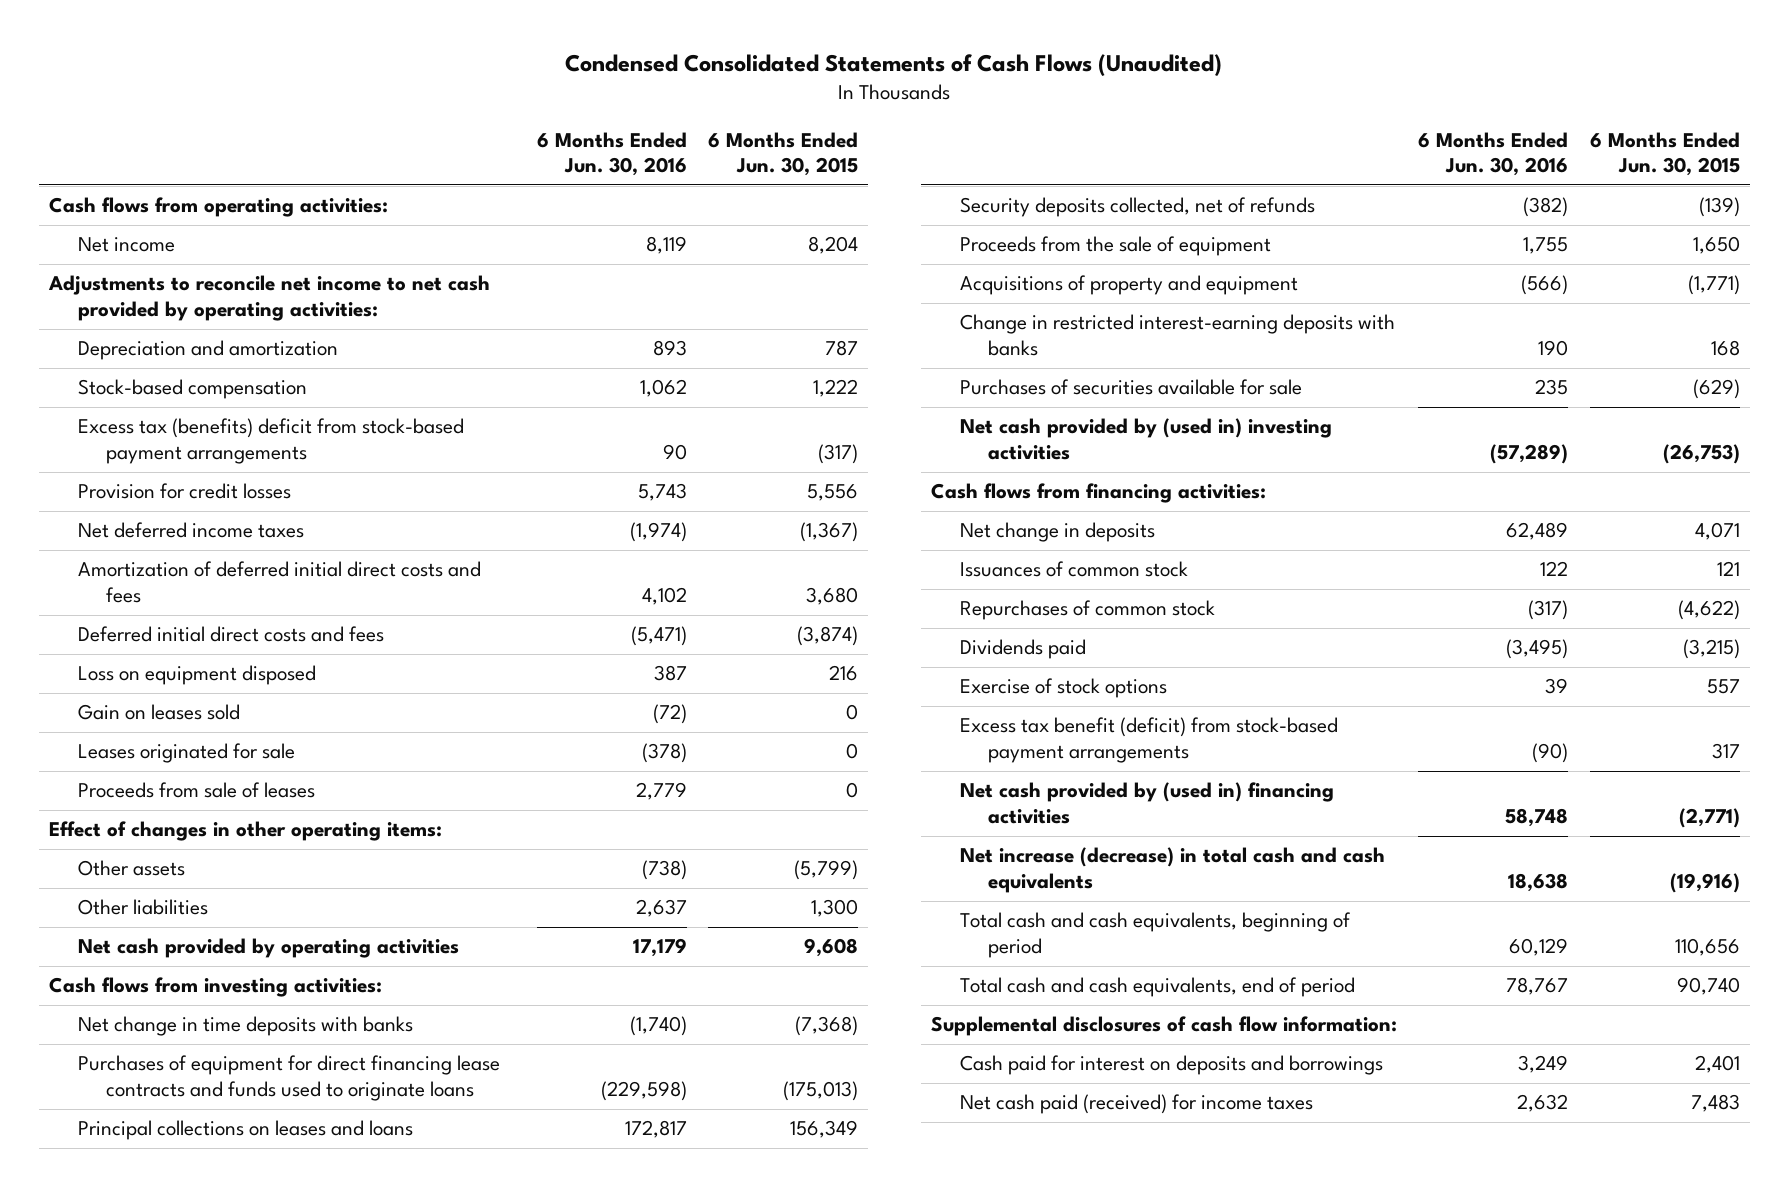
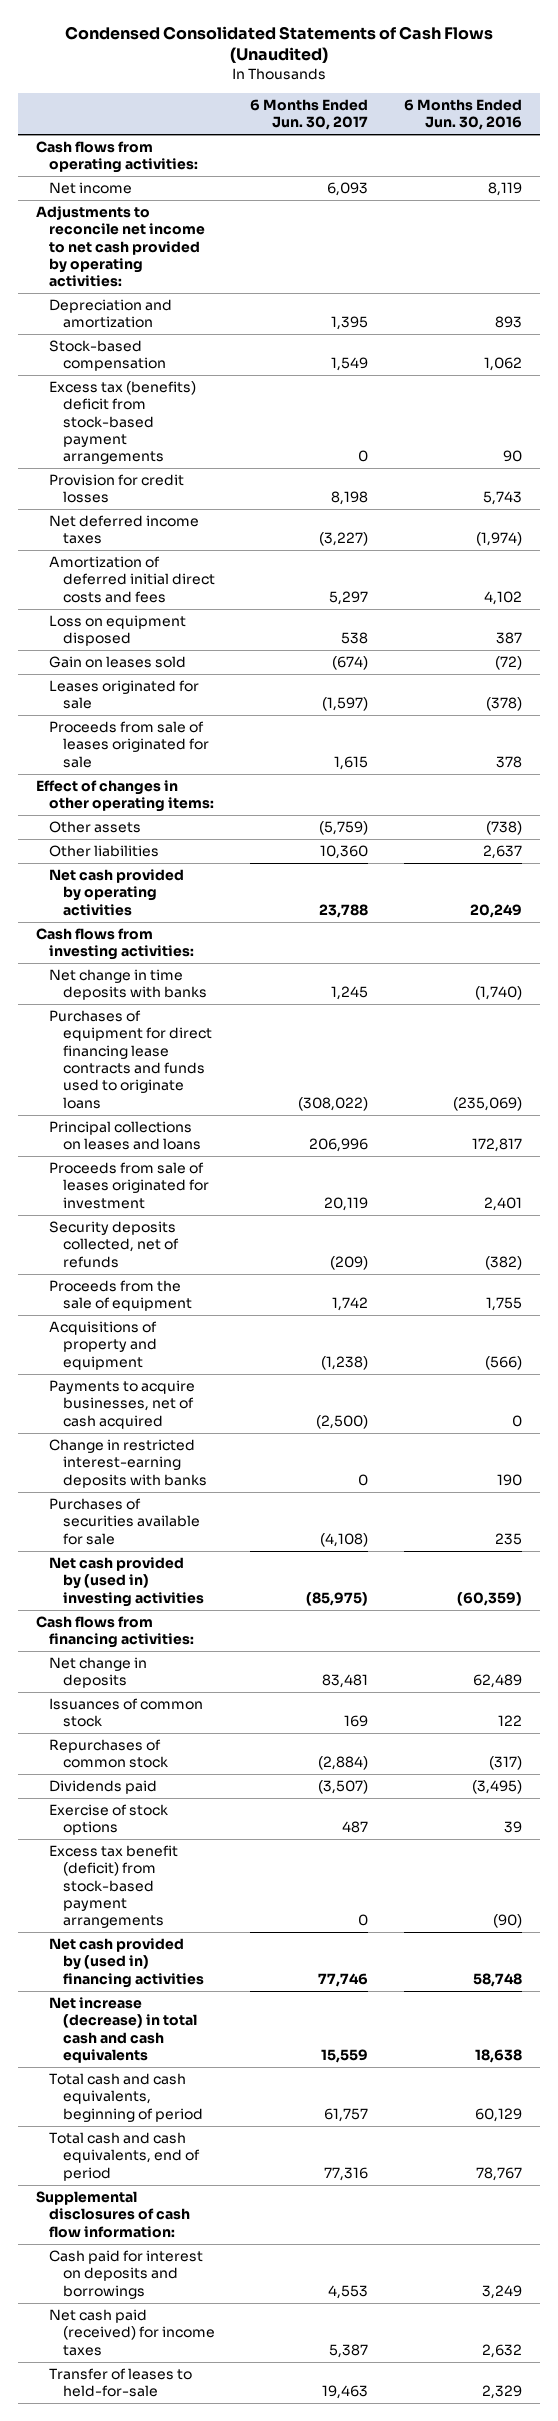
- | 6 Months Ended Jun. 30, 2016 | 6 Months Ended Jun. 30, 2015
+ | 6 Months Ended Jun. 30, 2017 | 6 Months Ended Jun. 30, 2016
- Deferred initial direct costs and fees | (5,471) | (3,874)
- Proceeds from sale of leases | 2,779 | 0
+ Proceeds from sale of leases originated for sale | 1,615 | 378
- Net cash provided by operating activities | 17,179 | 9,608
+ Net cash provided by operating activities | 23,788 | 20,249
- Purchases of equipment for direct financing lease contracts and funds used to originate loans | (229,598) | (175,013)
+ Purchases of equipment for direct financing lease contracts and funds used to originate loans | (308,022) | (235,069)
+ Proceeds from sale of leases originated for investment | 20,119 | 2,401
+ Payments to acquire businesses, net of cash acquired | (2,500) | 0
- Net cash provided by (used in) investing activities | (57,289) | (26,753)
+ Net cash provided by (used in) investing activities | (85,975) | (60,359)
+ Transfer of leases to held-for-sale | 19,463 | 2,329

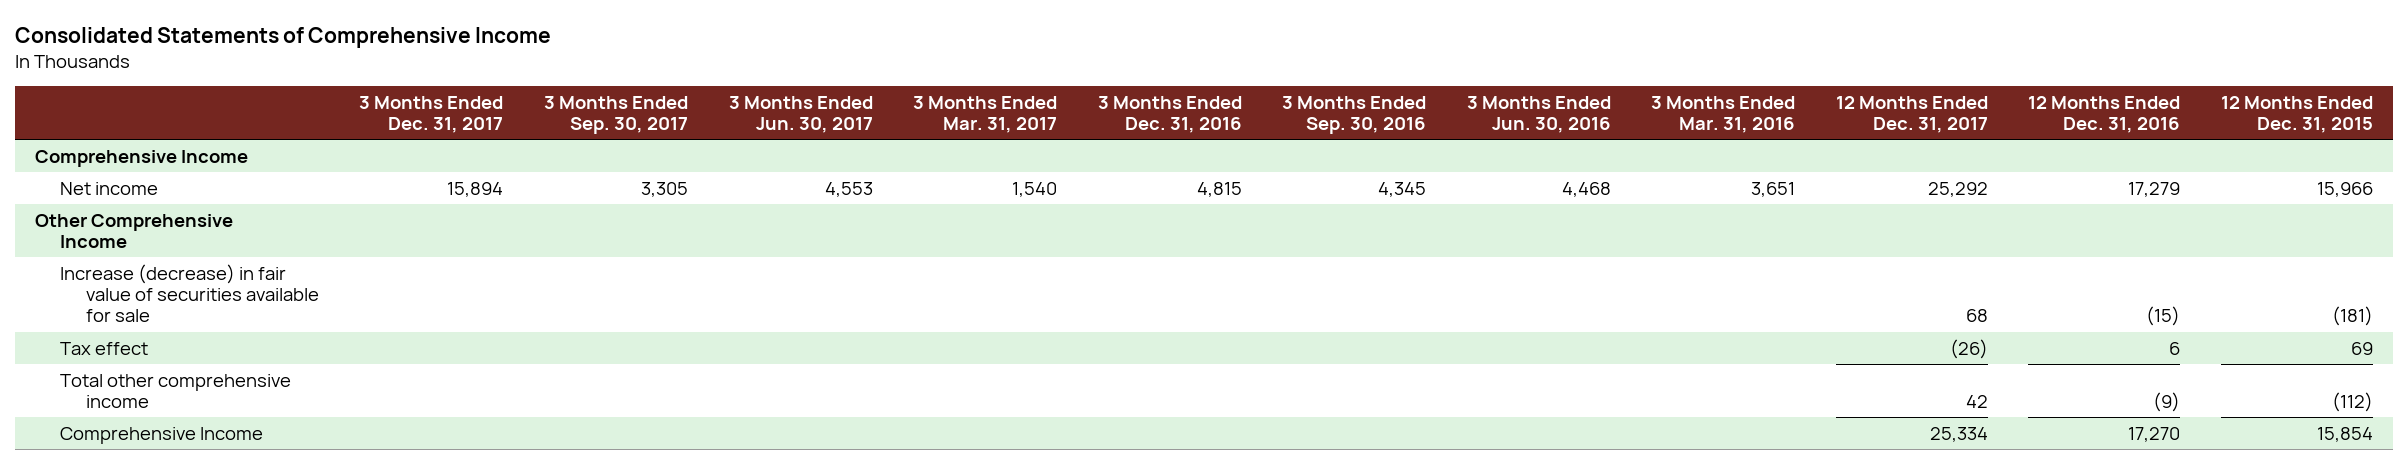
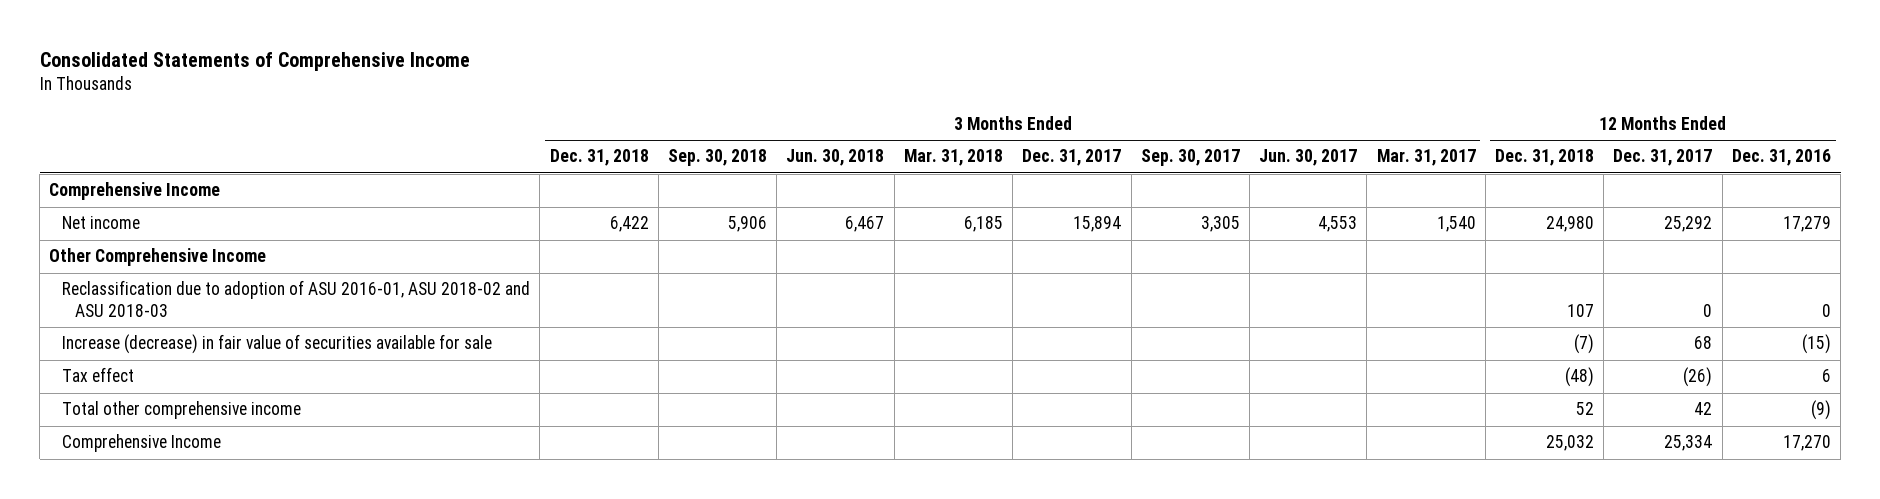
- | 3 Months Ended Dec. 31, 2017 | 3 Months Ended Sep. 30, 2017 | 3 Months Ended Jun. 30, 2017 | 3 Months Ended Mar. 31, 2017 | 3 Months Ended Dec. 31, 2016 | 3 Months Ended Sep. 30, 2016 | 3 Months Ended Jun. 30, 2016 | 3 Months Ended Mar. 31, 2016 | 12 Months Ended Dec. 31, 2017 | 12 Months Ended Dec. 31, 2016 | 12 Months Ended Dec. 31, 2015
+ | 3 Months Ended Dec. 31, 2018 | 3 Months Ended Sep. 30, 2018 | 3 Months Ended Jun. 30, 2018 | 3 Months Ended Mar. 31, 2018 | 3 Months Ended Dec. 31, 2017 | 3 Months Ended Sep. 30, 2017 | 3 Months Ended Jun. 30, 2017 | 3 Months Ended Mar. 31, 2017 | 12 Months Ended Dec. 31, 2018 | 12 Months Ended Dec. 31, 2017 | 12 Months Ended Dec. 31, 2016
+ Reclassification due to adoption of ASU 2016-01, ASU 2018-02 and ASU 2018-03 | | | | | | | | | 107 | 0 | 0

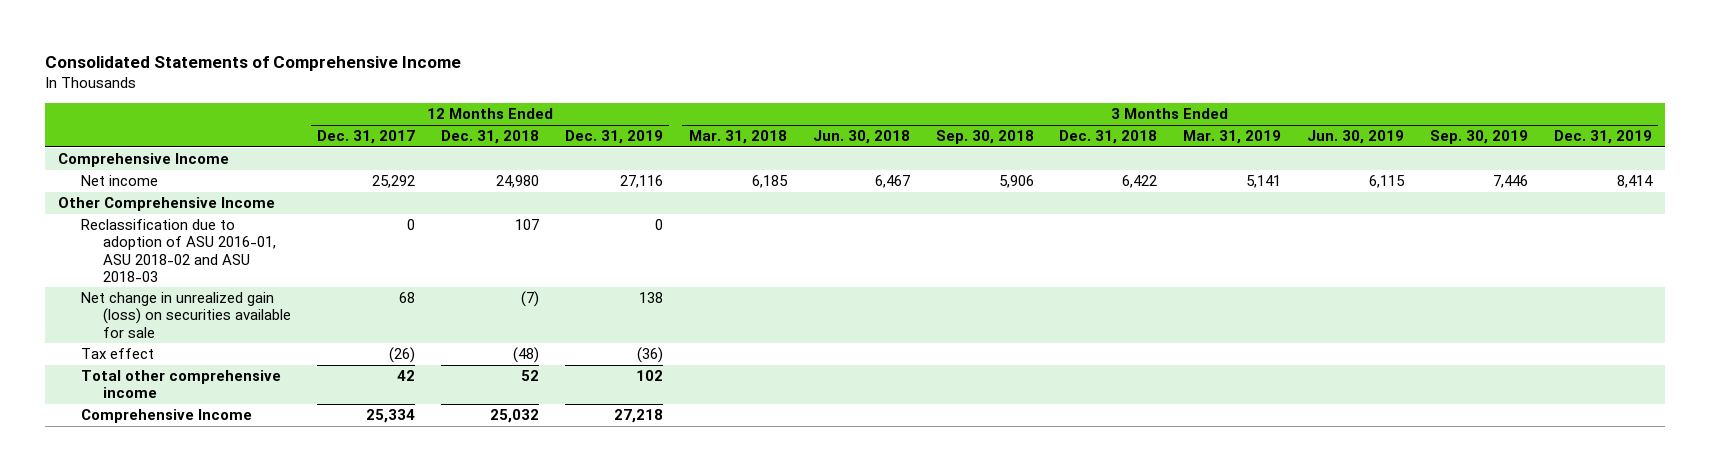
- | 3 Months Ended Dec. 31, 2018 | 3 Months Ended Sep. 30, 2018 | 3 Months Ended Jun. 30, 2018 | 3 Months Ended Mar. 31, 2018 | 3 Months Ended Dec. 31, 2017 | 3 Months Ended Sep. 30, 2017 | 3 Months Ended Jun. 30, 2017 | 3 Months Ended Mar. 31, 2017 | 12 Months Ended Dec. 31, 2018 | 12 Months Ended Dec. 31, 2017 | 12 Months Ended Dec. 31, 2016
+ | 12 Months Ended Dec. 31, 2017 | 12 Months Ended Dec. 31, 2018 | 12 Months Ended Dec. 31, 2019 | 3 Months Ended Mar. 31, 2018 | 3 Months Ended Jun. 30, 2018 | 3 Months Ended Sep. 30, 2018 | 3 Months Ended Dec. 31, 2018 | 3 Months Ended Mar. 31, 2019 | 3 Months Ended Jun. 30, 2019 | 3 Months Ended Sep. 30, 2019 | 3 Months Ended Dec. 31, 2019
- Increase (decrease) in fair value of securities available for sale | | | | | | | | | (7) | 68 | (15)
+ Net change in unrealized gain (loss) on securities available for sale | 68 | (7) | 138 | | | | | | | |

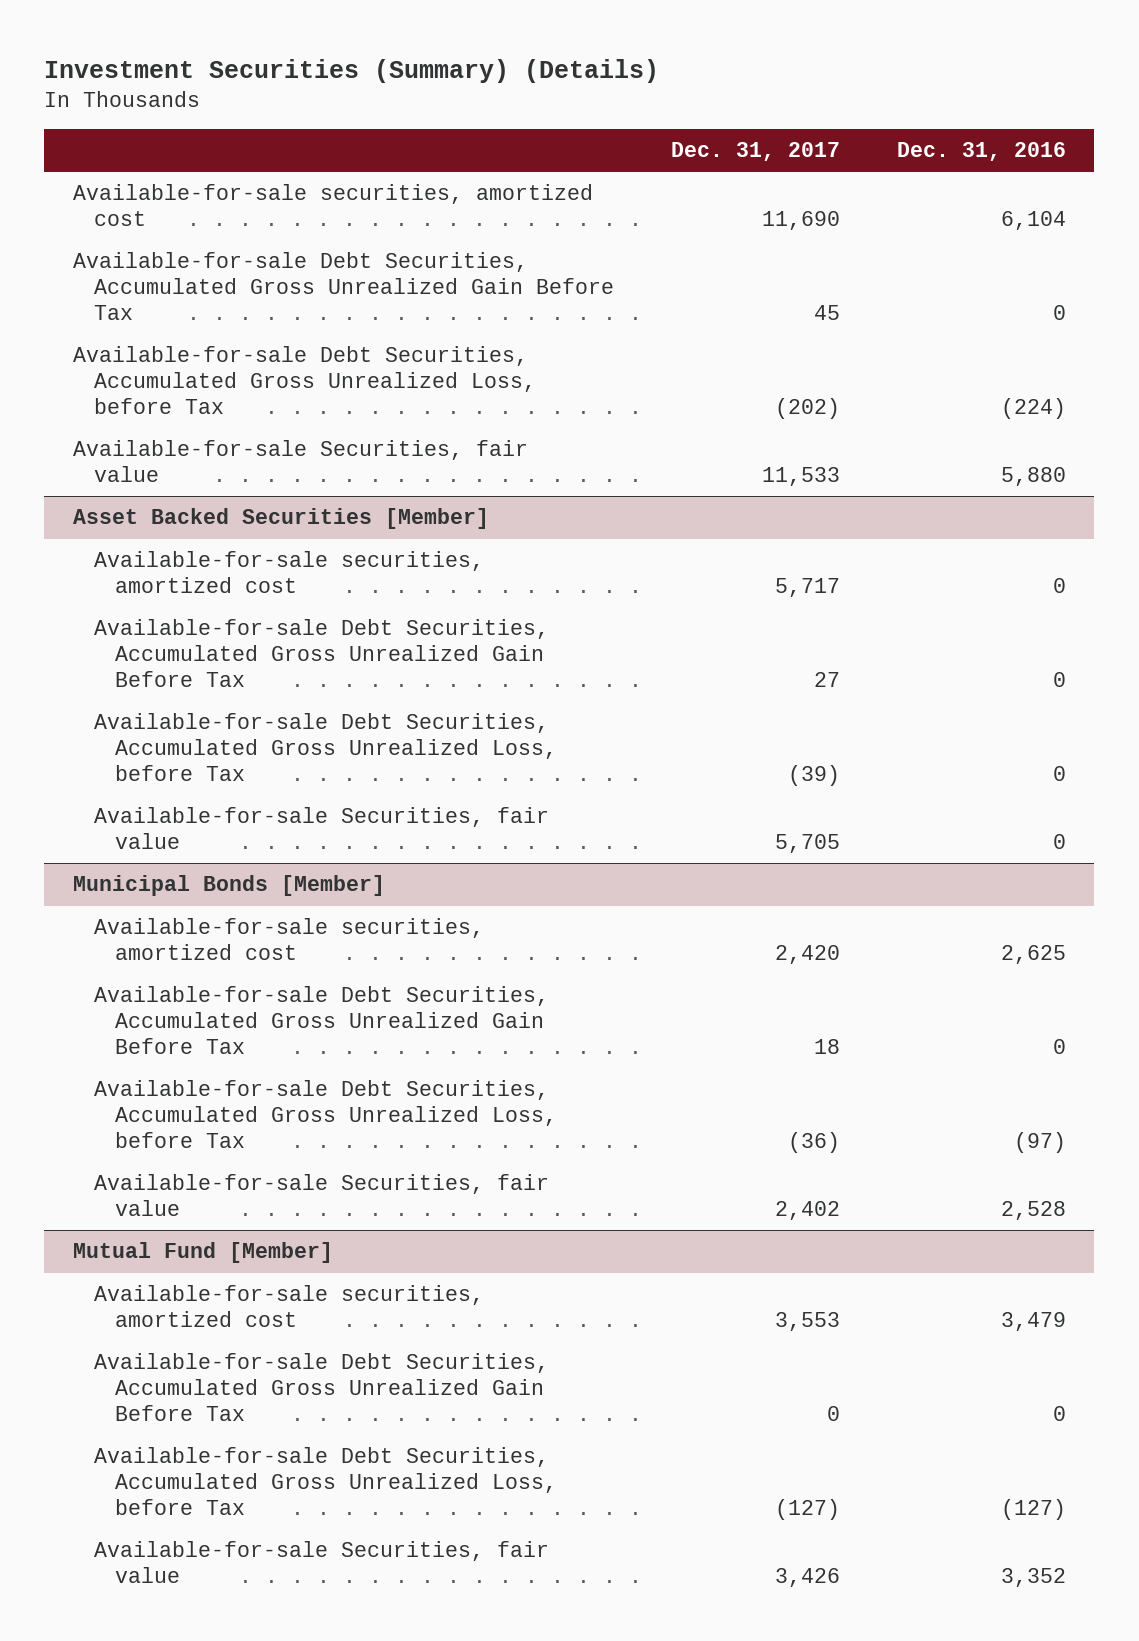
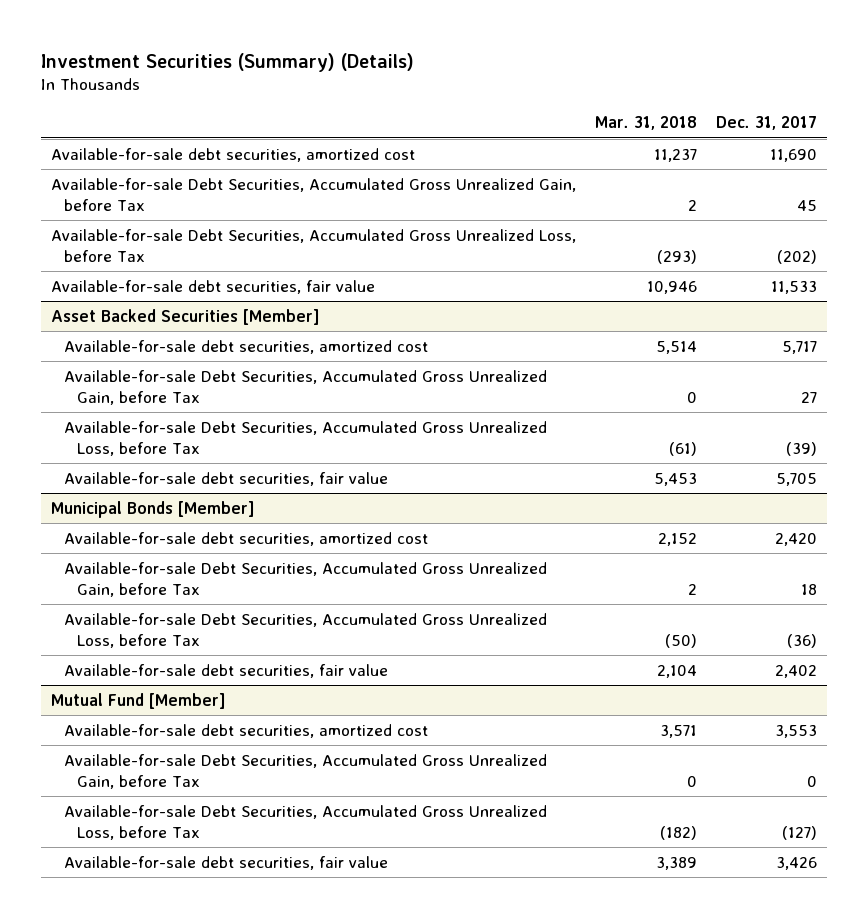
- | Dec. 31, 2017 | Dec. 31, 2016
+ | Mar. 31, 2018 | Dec. 31, 2017
- Available-for-sale securities, amortized cost | 11,690 | 6,104
- Available-for-sale Debt Securities, Accumulated Gross Unrealized Gain Before Tax | 45 | 0
+ Available-for-sale debt securities, amortized cost | 11,237 | 11,690
+ Available-for-sale Debt Securities, Accumulated Gross Unrealized Gain, before Tax | 2 | 45
- Available-for-sale Securities, fair value | 11,533 | 5,880
+ Available-for-sale debt securities, fair value | 10,946 | 11,533
@ Asset Backed Securities [Member]
- Available-for-sale securities, amortized cost | 5,717 | 0
- Available-for-sale Debt Securities, Accumulated Gross Unrealized Gain Before Tax | 27 | 0
+ Available-for-sale debt securities, amortized cost | 5,514 | 5,717
+ Available-for-sale Debt Securities, Accumulated Gross Unrealized Gain, before Tax | 0 | 27
- Available-for-sale Securities, fair value | 5,705 | 0
+ Available-for-sale debt securities, fair value | 5,453 | 5,705
@ Municipal Bonds [Member]
- Available-for-sale securities, amortized cost | 2,420 | 2,625
- Available-for-sale Debt Securities, Accumulated Gross Unrealized Gain Before Tax | 18 | 0
+ Available-for-sale debt securities, amortized cost | 2,152 | 2,420
+ Available-for-sale Debt Securities, Accumulated Gross Unrealized Gain, before Tax | 2 | 18
- Available-for-sale Securities, fair value | 2,402 | 2,528
+ Available-for-sale debt securities, fair value | 2,104 | 2,402
@ Mutual Fund [Member]
- Available-for-sale securities, amortized cost | 3,553 | 3,479
- Available-for-sale Debt Securities, Accumulated Gross Unrealized Gain Before Tax | 0 | 0
+ Available-for-sale debt securities, amortized cost | 3,571 | 3,553
+ Available-for-sale Debt Securities, Accumulated Gross Unrealized Gain, before Tax | 0 | 0
- Available-for-sale Securities, fair value | 3,426 | 3,352
+ Available-for-sale debt securities, fair value | 3,389 | 3,426

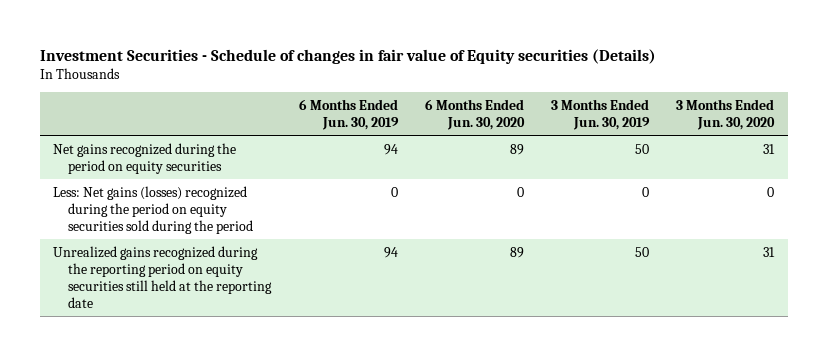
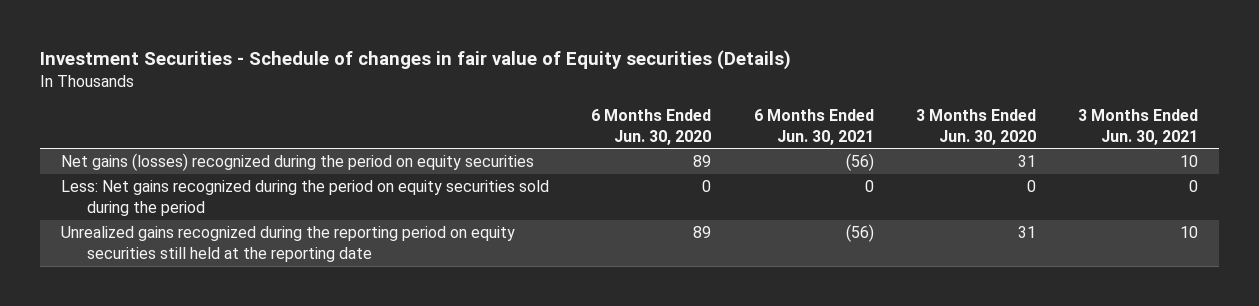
- | 6 Months Ended Jun. 30, 2019 | 6 Months Ended Jun. 30, 2020 | 3 Months Ended Jun. 30, 2019 | 3 Months Ended Jun. 30, 2020
+ | 6 Months Ended Jun. 30, 2020 | 6 Months Ended Jun. 30, 2021 | 3 Months Ended Jun. 30, 2020 | 3 Months Ended Jun. 30, 2021
- Net gains recognized during the period on equity securities | 94 | 89 | 50 | 31
- Less: Net gains (losses) recognized during the period on equity securities sold during the period | 0 | 0 | 0 | 0
+ Net gains (losses) recognized during the period on equity securities | 89 | (56) | 31 | 10
+ Less: Net gains recognized during the period on equity securities sold during the period | 0 | 0 | 0 | 0

